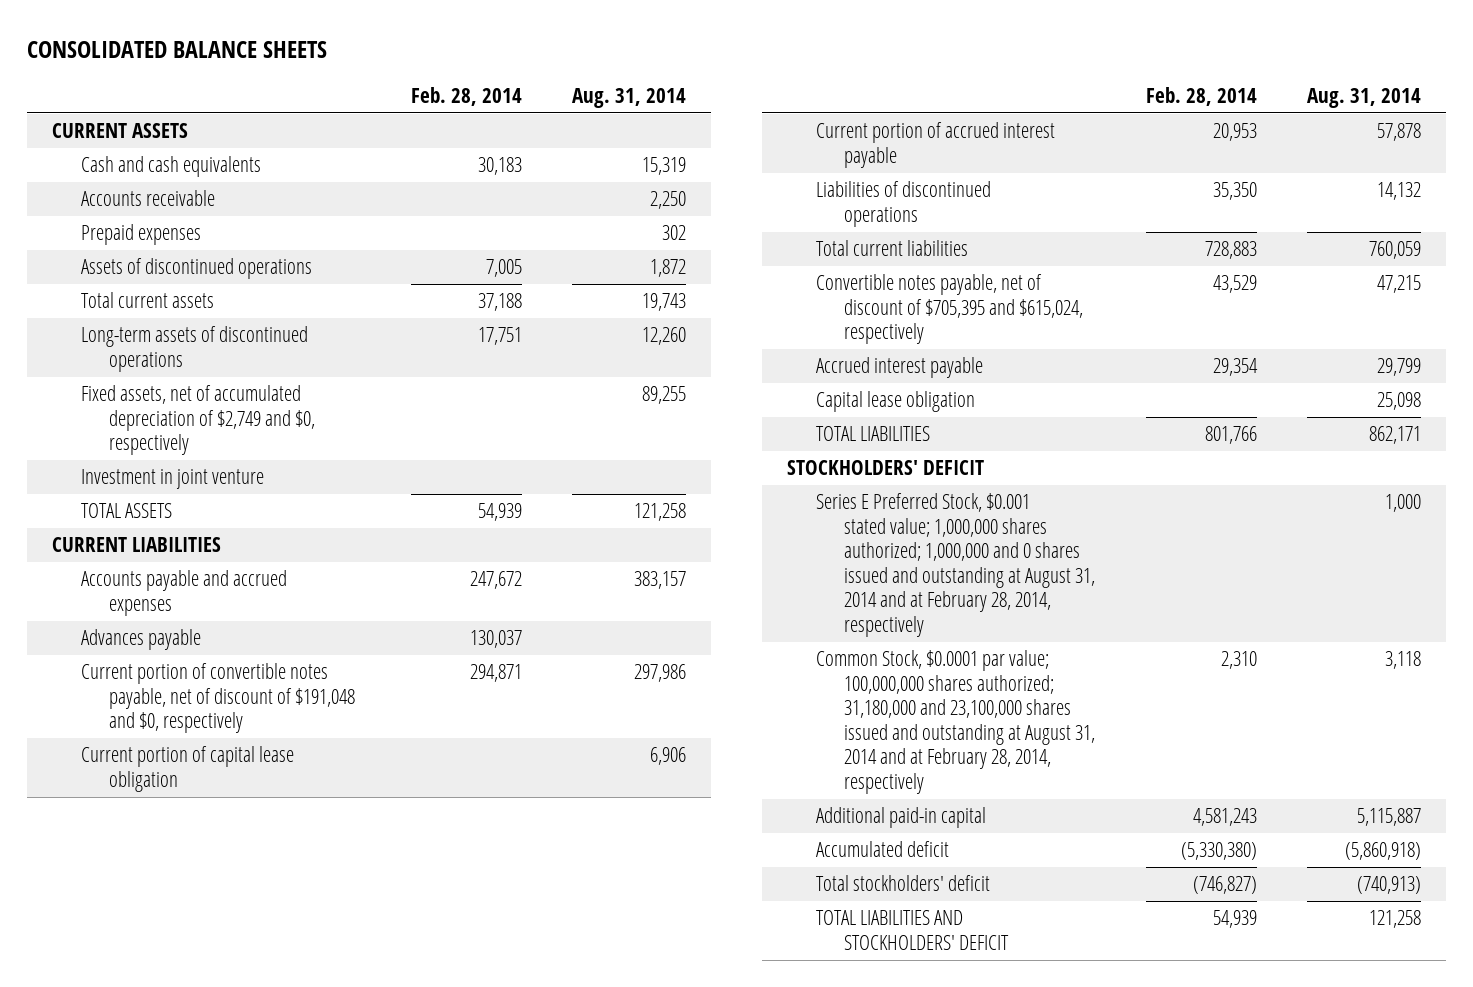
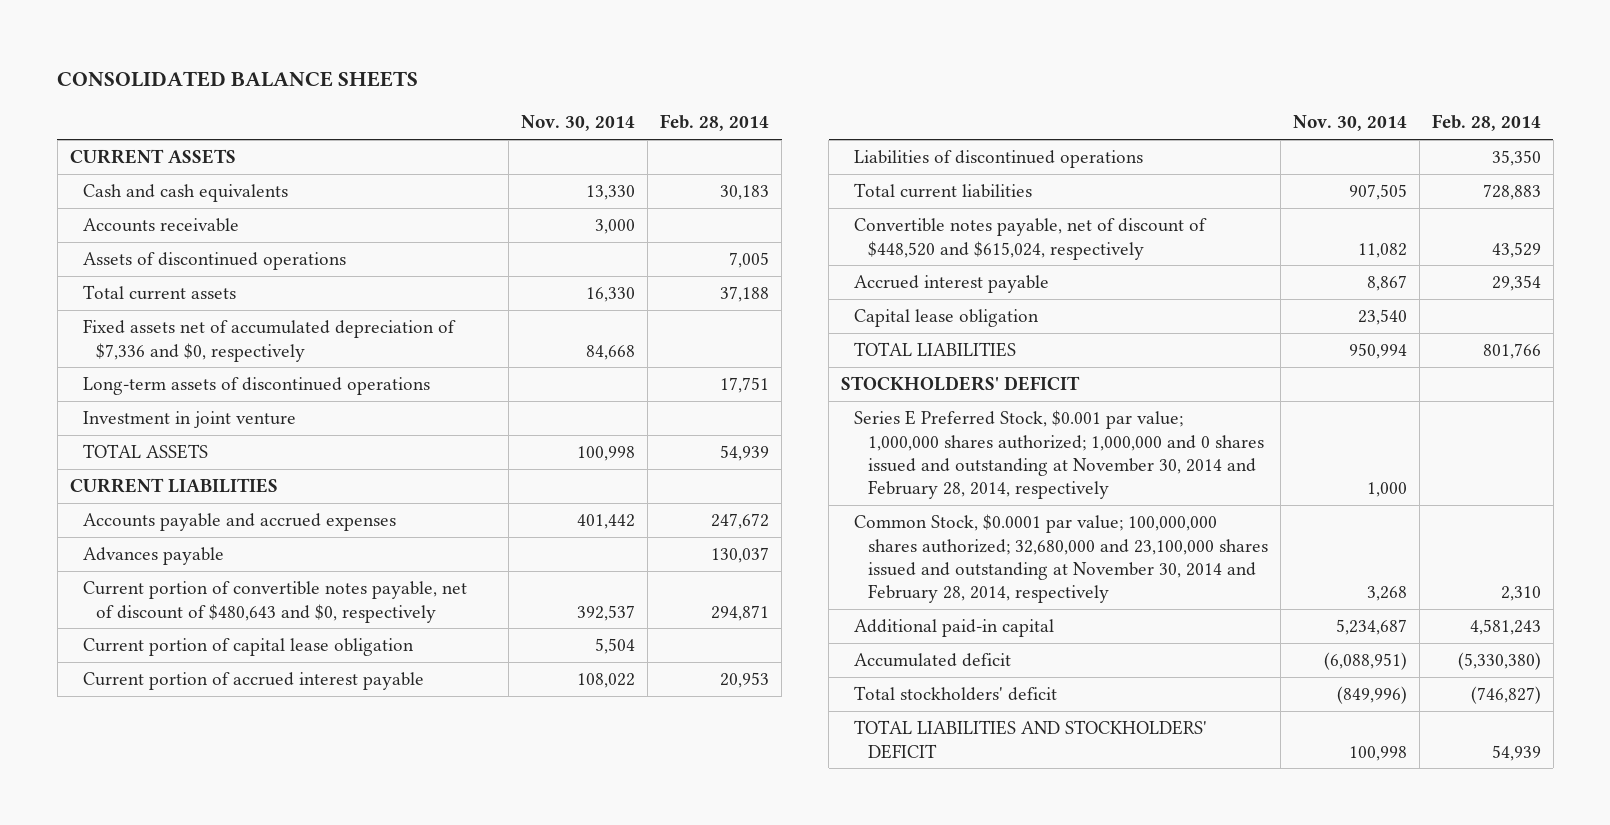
- | Feb. 28, 2014 | Aug. 31, 2014
+ | Nov. 30, 2014 | Feb. 28, 2014
- Prepaid expenses | | 302
+ Fixed assets net of accumulated depreciation of $7,336 and $0, respectively | 84,668 |
- Fixed assets, net of accumulated depreciation of $2,749 and $0, respectively | | 89,255
- Current portion of convertible notes payable, net of discount of $191,048 and $0, respectively | 294,871 | 297,986
+ Current portion of convertible notes payable, net of discount of $480,643 and $0, respectively | 392,537 | 294,871
- Convertible notes payable, net of discount of $705,395 and $615,024, respectively | 43,529 | 47,215
+ Convertible notes payable, net of discount of $448,520 and $615,024, respectively | 11,082 | 43,529
- Series E Preferred Stock, $0.001 stated value; 1,000,000 shares authorized; 1,000,000 and 0 shares issued and outstanding at August 31, 2014 and at February 28, 2014, respectively | | 1,000
- Common Stock, $0.0001 par value; 100,000,000 shares authorized; 31,180,000 and 23,100,000 shares issued and outstanding at August 31, 2014 and at February 28, 2014, respectively | 2,310 | 3,118
+ Series E Preferred Stock, $0.001 par value; 1,000,000 shares authorized; 1,000,000 and 0 shares issued and outstanding at November 30, 2014 and February 28, 2014, respectively | 1,000 |
+ Common Stock, $0.0001 par value; 100,000,000 shares authorized; 32,680,000 and 23,100,000 shares issued and outstanding at November 30, 2014 and February 28, 2014, respectively | 3,268 | 2,310

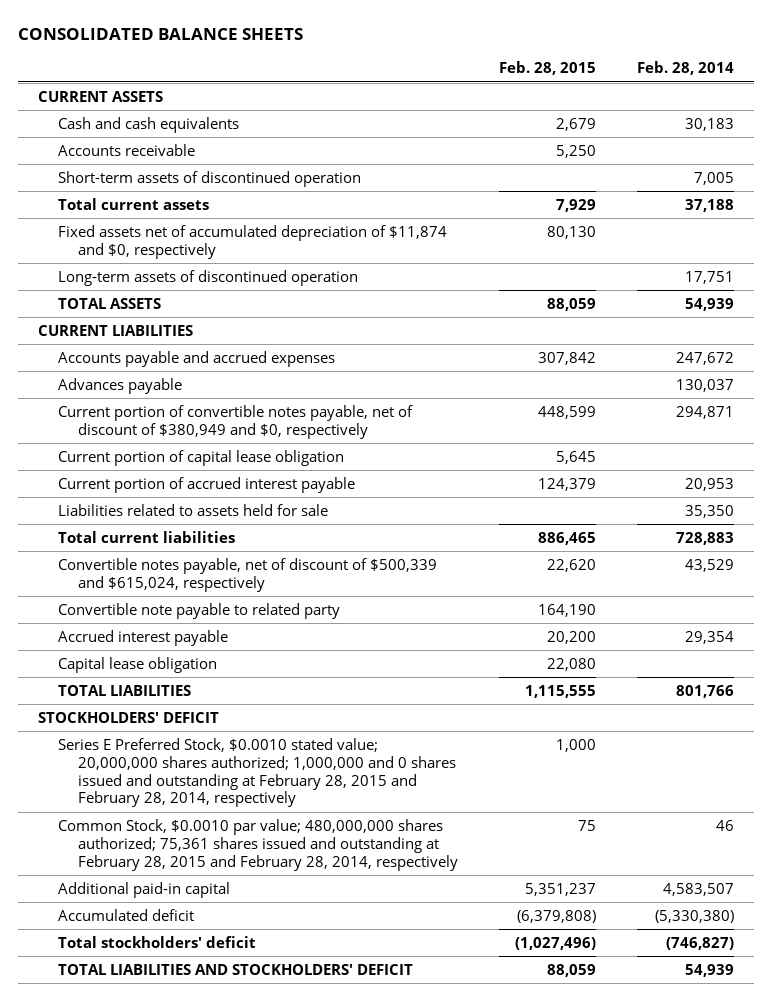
- | Nov. 30, 2014 | Feb. 28, 2014
+ | Feb. 28, 2015 | Feb. 28, 2014
- Assets of discontinued operations | | 7,005
+ Short-term assets of discontinued operation | | 7,005
- Fixed assets net of accumulated depreciation of $7,336 and $0, respectively | 84,668 |
- Long-term assets of discontinued operations | | 17,751
- Investment in joint venture
+ Fixed assets net of accumulated depreciation of $11,874 and $0, respectively | 80,130 |
+ Long-term assets of discontinued operation | | 17,751
- Current portion of convertible notes payable, net of discount of $480,643 and $0, respectively | 392,537 | 294,871
+ Current portion of convertible notes payable, net of discount of $380,949 and $0, respectively | 448,599 | 294,871
- Liabilities of discontinued operations | | 35,350
+ Liabilities related to assets held for sale | | 35,350
- Convertible notes payable, net of discount of $448,520 and $615,024, respectively | 11,082 | 43,529
+ Convertible notes payable, net of discount of $500,339 and $615,024, respectively | 22,620 | 43,529
+ Convertible note payable to related party | 164,190 |
- Series E Preferred Stock, $0.001 par value; 1,000,000 shares authorized; 1,000,000 and 0 shares issued and outstanding at November 30, 2014 and February 28, 2014, respectively | 1,000 |
- Common Stock, $0.0001 par value; 100,000,000 shares authorized; 32,680,000 and 23,100,000 shares issued and outstanding at November 30, 2014 and February 28, 2014, respectively | 3,268 | 2,310
- Additional paid-in capital | 5,234,687 | 4,581,243
+ Series E Preferred Stock, $0.0010 stated value; 20,000,000 shares authorized; 1,000,000 and 0 shares issued and outstanding at February 28, 2015 and February 28, 2014, respectively | 1,000 |
+ Common Stock, $0.0010 par value; 480,000,000 shares authorized; 75,361 shares issued and outstanding at February 28, 2015 and February 28, 2014, respectively | 75 | 46
+ Additional paid-in capital | 5,351,237 | 4,583,507

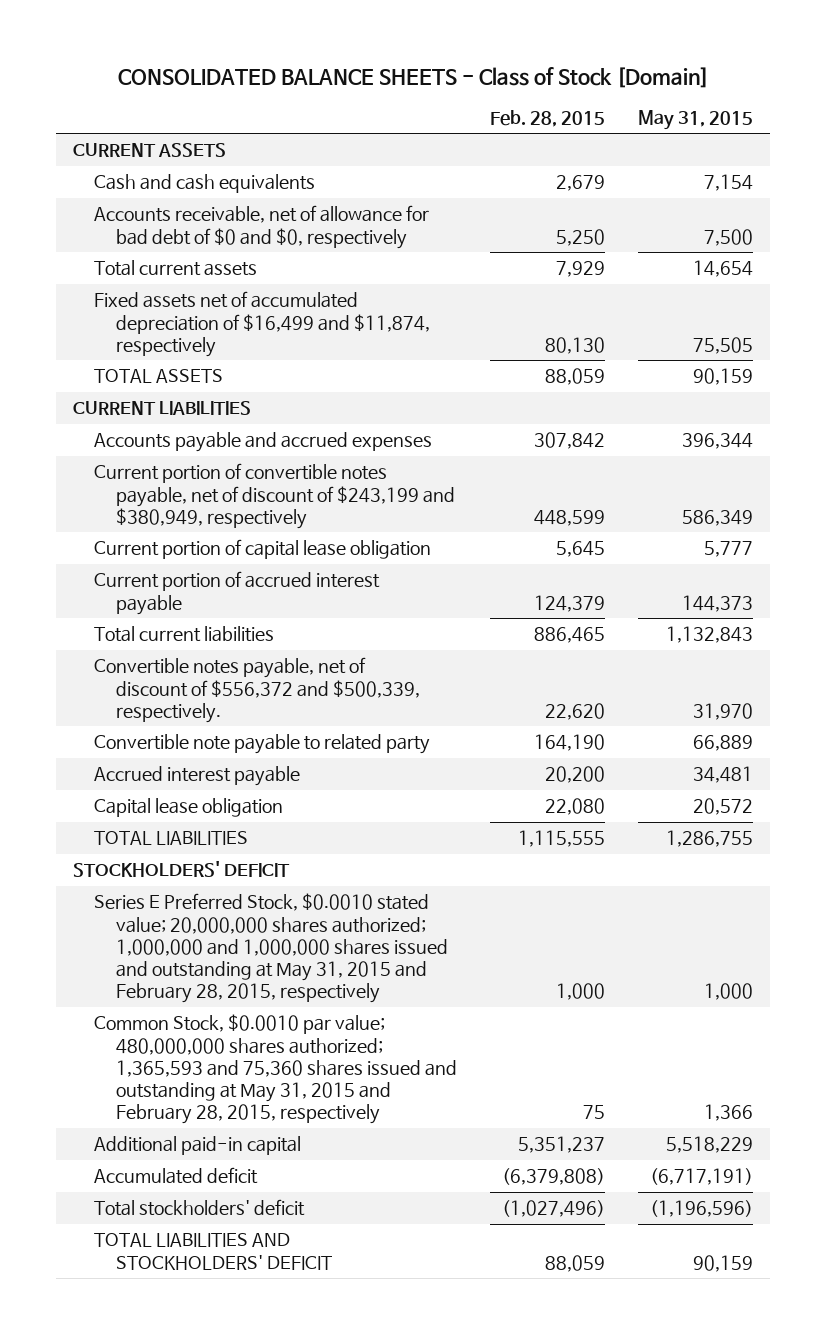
- CONSOLIDATED BALANCE SHEETS
+ CONSOLIDATED BALANCE SHEETS - Class of Stock [Domain]
- | Feb. 28, 2015 | Feb. 28, 2014
+ | Feb. 28, 2015 | May 31, 2015
- Accounts receivable | 5,250 |
- Short-term assets of discontinued operation | | 7,005
+ Accounts receivable, net of allowance for bad debt of $0 and $0, respectively | 5,250 | 7,500
- Fixed assets net of accumulated depreciation of $11,874 and $0, respectively | 80,130 |
- Long-term assets of discontinued operation | | 17,751
+ Fixed assets net of accumulated depreciation of $16,499 and $11,874, respectively | 80,130 | 75,505
- Advances payable | | 130,037
- Current portion of convertible notes payable, net of discount of $380,949 and $0, respectively | 448,599 | 294,871
+ Current portion of convertible notes payable, net of discount of $243,199 and $380,949, respectively | 448,599 | 586,349
- Liabilities related to assets held for sale | | 35,350
- Convertible notes payable, net of discount of $500,339 and $615,024, respectively | 22,620 | 43,529
+ Convertible notes payable, net of discount of $556,372 and $500,339, respectively. | 22,620 | 31,970
- Series E Preferred Stock, $0.0010 stated value; 20,000,000 shares authorized; 1,000,000 and 0 shares issued and outstanding at February 28, 2015 and February 28, 2014, respectively | 1,000 |
- Common Stock, $0.0010 par value; 480,000,000 shares authorized; 75,361 shares issued and outstanding at February 28, 2015 and February 28, 2014, respectively | 75 | 46
+ Series E Preferred Stock, $0.0010 stated value; 20,000,000 shares authorized; 1,000,000 and 1,000,000 shares issued and outstanding at May 31, 2015 and February 28, 2015, respectively | 1,000 | 1,000
+ Common Stock, $0.0010 par value; 480,000,000 shares authorized; 1,365,593 and 75,360 shares issued and outstanding at May 31, 2015 and February 28, 2015, respectively | 75 | 1,366

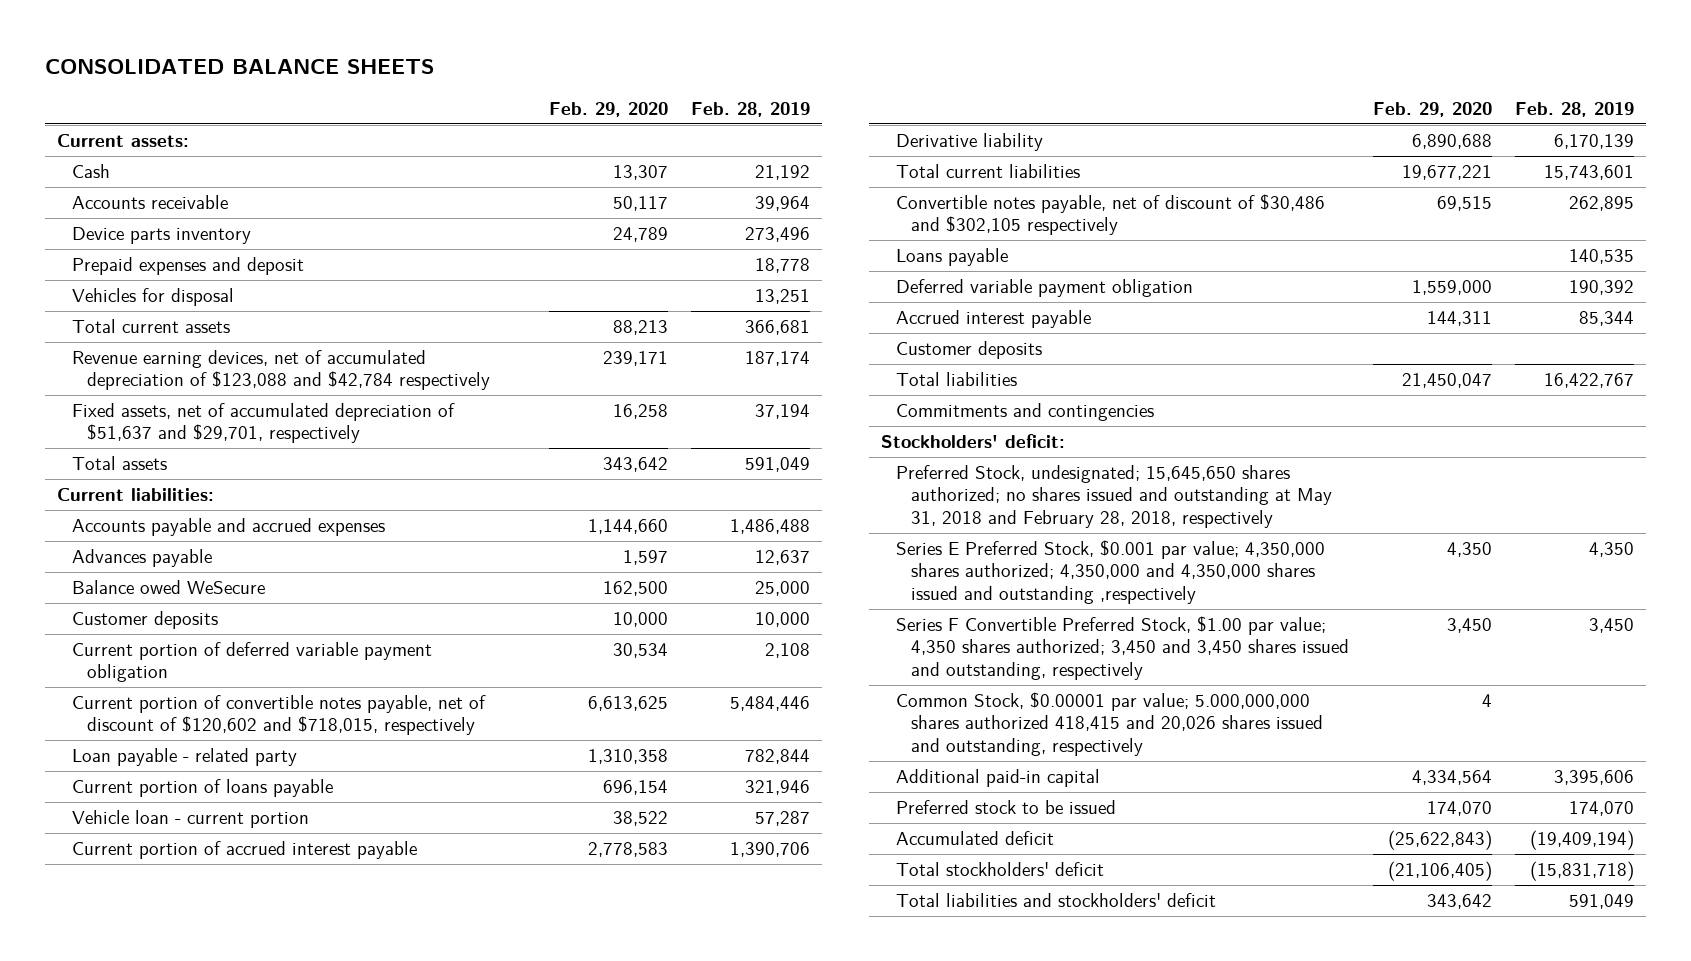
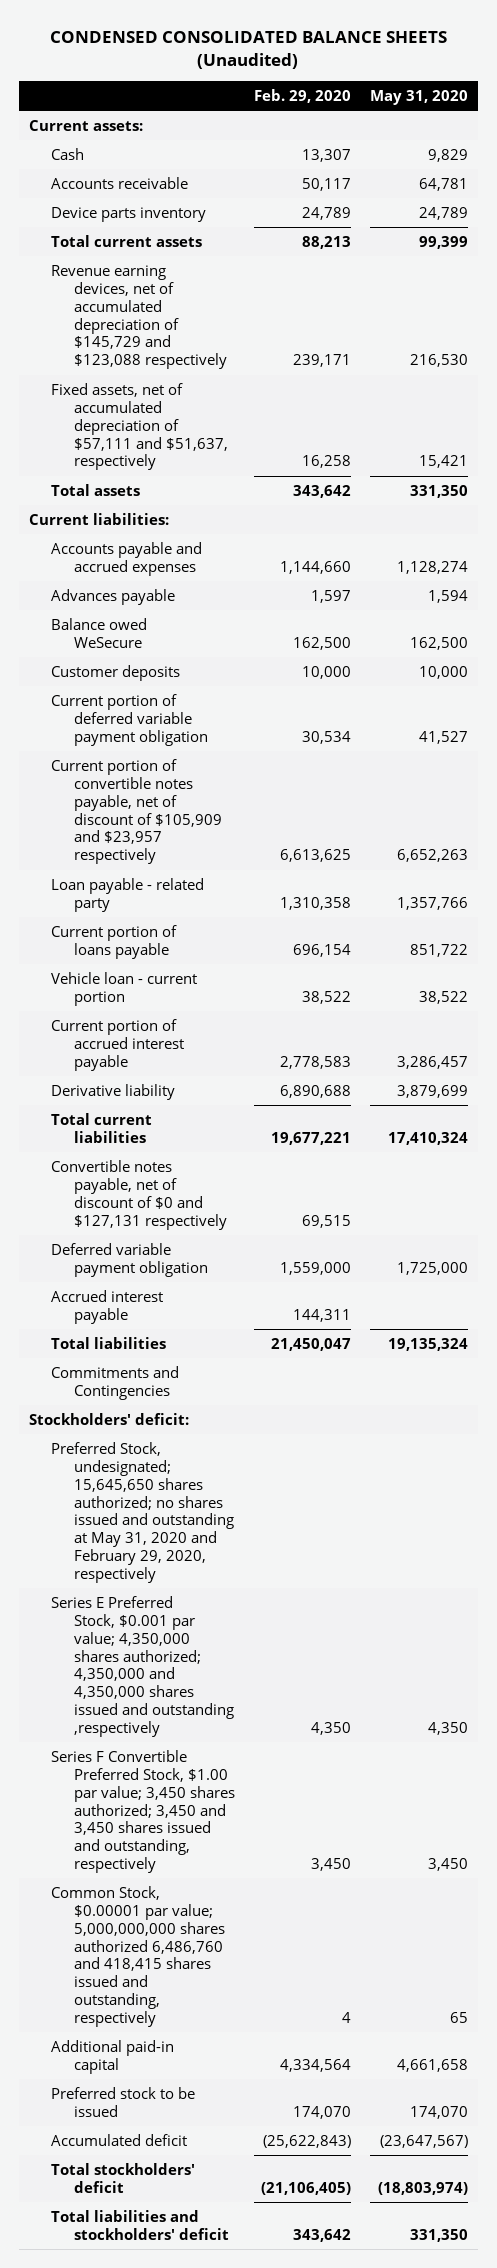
- CONSOLIDATED BALANCE SHEETS
+ CONDENSED CONSOLIDATED BALANCE SHEETS (Unaudited)
- | Feb. 29, 2020 | Feb. 28, 2019
+ | Feb. 29, 2020 | May 31, 2020
- Prepaid expenses and deposit | | 18,778
- Vehicles for disposal | | 13,251
- Revenue earning devices, net of accumulated depreciation of $123,088 and $42,784 respectively | 239,171 | 187,174
- Fixed assets, net of accumulated depreciation of $51,637 and $29,701, respectively | 16,258 | 37,194
+ Revenue earning devices, net of accumulated depreciation of $145,729 and $123,088 respectively | 239,171 | 216,530
+ Fixed assets, net of accumulated depreciation of $57,111 and $51,637, respectively | 16,258 | 15,421
- Current portion of convertible notes payable, net of discount of $120,602 and $718,015, respectively | 6,613,625 | 5,484,446
+ Current portion of convertible notes payable, net of discount of $105,909 and $23,957 respectively | 6,613,625 | 6,652,263
- Convertible notes payable, net of discount of $30,486 and $302,105 respectively | 69,515 | 262,895
- Loans payable | | 140,535
+ Convertible notes payable, net of discount of $0 and $127,131 respectively | 69,515 |
- Customer deposits
- Commitments and contingencies
+ Commitments and Contingencies
- Preferred Stock, undesignated; 15,645,650 shares authorized; no shares issued and outstanding at May 31, 2018 and February 28, 2018, respectively
+ Preferred Stock, undesignated; 15,645,650 shares authorized; no shares issued and outstanding at May 31, 2020 and February 29, 2020, respectively
- Series F Convertible Preferred Stock, $1.00 par value; 4,350 shares authorized; 3,450 and 3,450 shares issued and outstanding, respectively | 3,450 | 3,450
- Common Stock, $0.00001 par value; 5.000,000,000 shares authorized 418,415 and 20,026 shares issued and outstanding, respectively | 4 |
+ Series F Convertible Preferred Stock, $1.00 par value; 3,450 shares authorized; 3,450 and 3,450 shares issued and outstanding, respectively | 3,450 | 3,450
+ Common Stock, $0.00001 par value; 5,000,000,000 shares authorized 6,486,760 and 418,415 shares issued and outstanding, respectively | 4 | 65

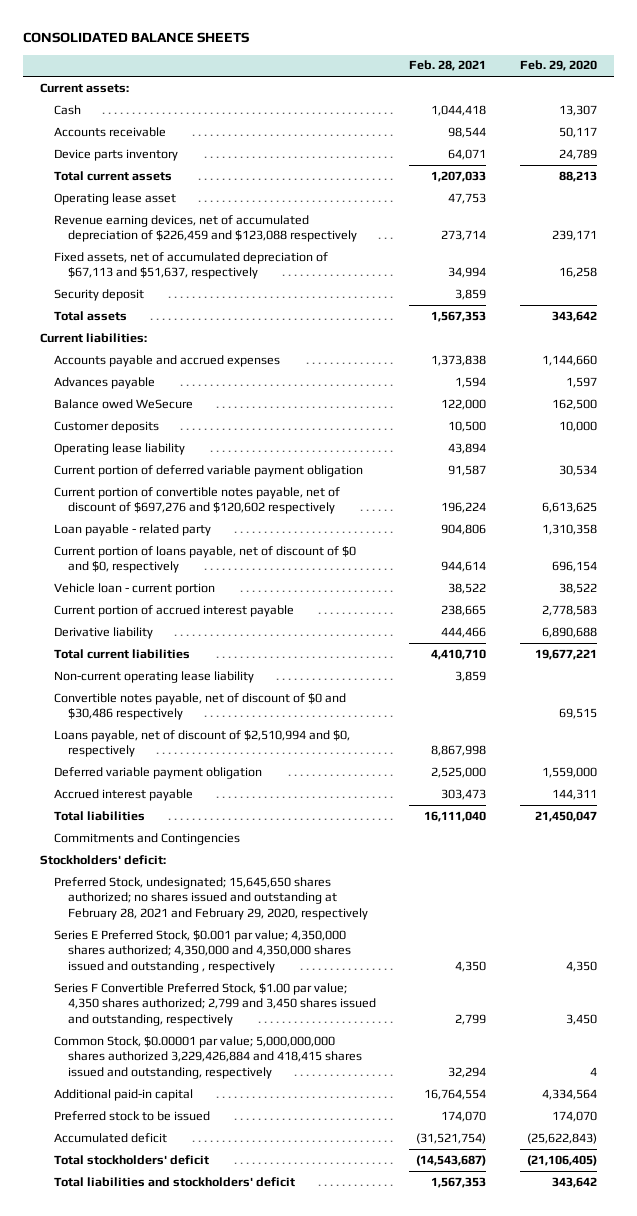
- CONDENSED CONSOLIDATED BALANCE SHEETS (Unaudited)
+ CONSOLIDATED BALANCE SHEETS
- | Feb. 29, 2020 | May 31, 2020
+ | Feb. 28, 2021 | Feb. 29, 2020
- Revenue earning devices, net of accumulated depreciation of $145,729 and $123,088 respectively | 239,171 | 216,530
- Fixed assets, net of accumulated depreciation of $57,111 and $51,637, respectively | 16,258 | 15,421
+ Operating lease asset | 47,753 |
+ Revenue earning devices, net of accumulated depreciation of $226,459 and $123,088 respectively | 273,714 | 239,171
+ Fixed assets, net of accumulated depreciation of $67,113 and $51,637, respectively | 34,994 | 16,258
+ Security deposit | 3,859 |
+ Operating lease liability | 43,894 |
- Current portion of convertible notes payable, net of discount of $105,909 and $23,957 respectively | 6,613,625 | 6,652,263
+ Current portion of convertible notes payable, net of discount of $697,276 and $120,602 respectively | 196,224 | 6,613,625
- Current portion of loans payable | 696,154 | 851,722
+ Current portion of loans payable, net of discount of $0 and $0, respectively | 944,614 | 696,154
- Convertible notes payable, net of discount of $0 and $127,131 respectively | 69,515 |
+ Non-current operating lease liability | 3,859 |
+ Convertible notes payable, net of discount of $0 and $30,486 respectively | | 69,515
+ Loans payable, net of discount of $2,510,994 and $0, respectively | 8,867,998 |
- Preferred Stock, undesignated; 15,645,650 shares authorized; no shares issued and outstanding at May 31, 2020 and February 29, 2020, respectively
- Series E Preferred Stock, $0.001 par value; 4,350,000 shares authorized; 4,350,000 and 4,350,000 shares issued and outstanding ,respectively | 4,350 | 4,350
- Series F Convertible Preferred Stock, $1.00 par value; 3,450 shares authorized; 3,450 and 3,450 shares issued and outstanding, respectively | 3,450 | 3,450
- Common Stock, $0.00001 par value; 5,000,000,000 shares authorized 6,486,760 and 418,415 shares issued and outstanding, respectively | 4 | 65
+ Preferred Stock, undesignated; 15,645,650 shares authorized; no shares issued and outstanding at February 28, 2021 and February 29, 2020, respectively
+ Series E Preferred Stock, $0.001 par value; 4,350,000 shares authorized; 4,350,000 and 4,350,000 shares issued and outstanding , respectively | 4,350 | 4,350
+ Series F Convertible Preferred Stock, $1.00 par value; 4,350 shares authorized; 2,799 and 3,450 shares issued and outstanding, respectively | 2,799 | 3,450
+ Common Stock, $0.00001 par value; 5,000,000,000 shares authorized 3,229,426,884 and 418,415 shares issued and outstanding, respectively | 32,294 | 4

